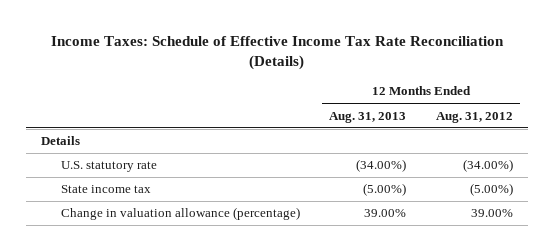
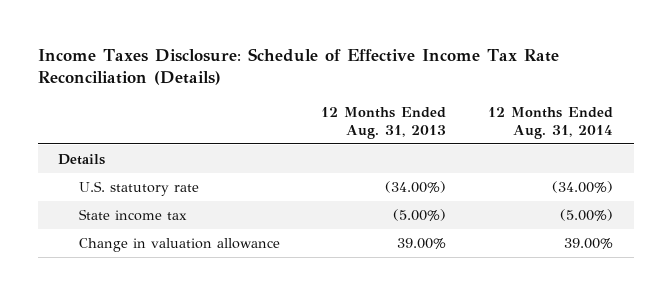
- Income Taxes: Schedule of Effective Income Tax Rate Reconciliation (Details)
+ Income Taxes Disclosure: Schedule of Effective Income Tax Rate Reconciliation (Details)
- | 12 Months Ended Aug. 31, 2013 | 12 Months Ended Aug. 31, 2012
+ | 12 Months Ended Aug. 31, 2013 | 12 Months Ended Aug. 31, 2014
- Change in valuation allowance (percentage) | 39.00% | 39.00%
+ Change in valuation allowance | 39.00% | 39.00%

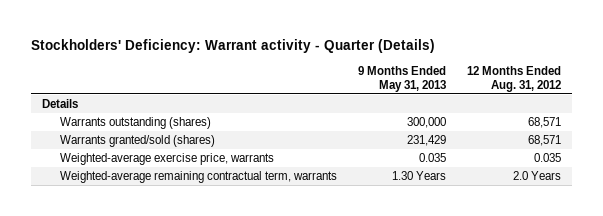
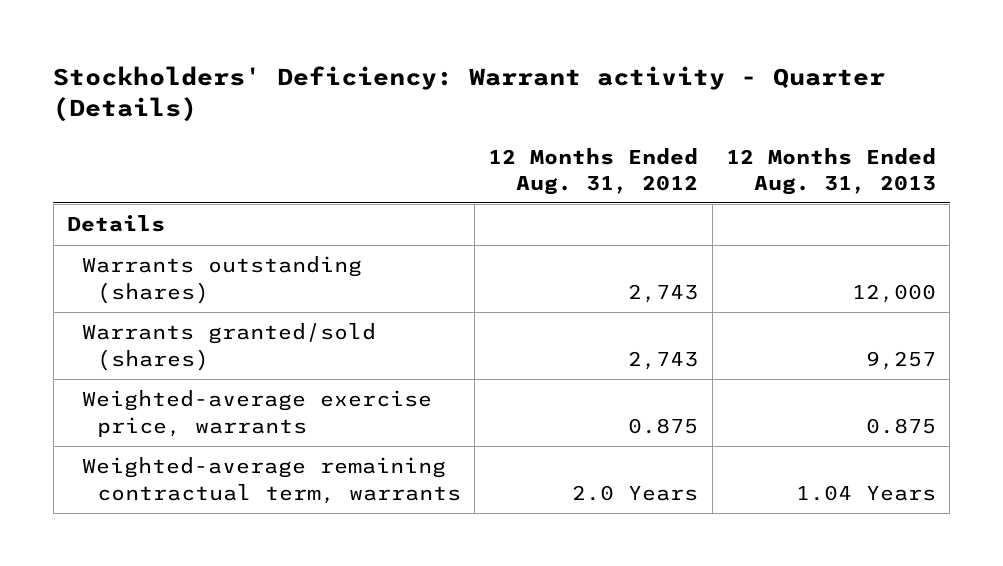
- | 9 Months Ended May 31, 2013 | 12 Months Ended Aug. 31, 2012
+ | 12 Months Ended Aug. 31, 2012 | 12 Months Ended Aug. 31, 2013
- Warrants outstanding (shares) | 300,000 | 68,571
- Warrants granted/sold (shares) | 231,429 | 68,571
- Weighted-average exercise price, warrants | 0.035 | 0.035
+ Warrants outstanding (shares) | 2,743 | 12,000
+ Warrants granted/sold (shares) | 2,743 | 9,257
+ Weighted-average exercise price, warrants | 0.875 | 0.875

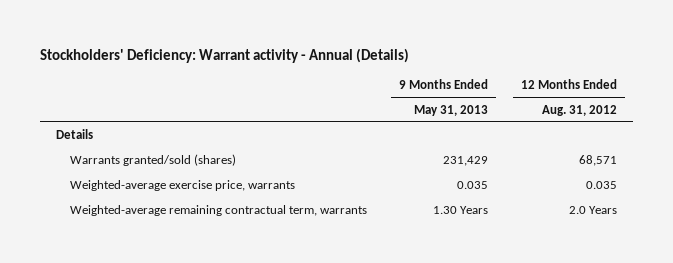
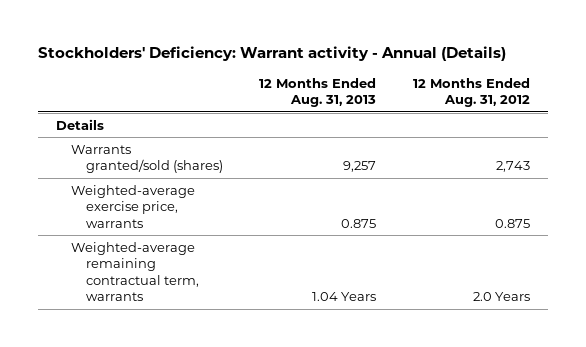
- | 9 Months Ended May 31, 2013 | 12 Months Ended Aug. 31, 2012
+ | 12 Months Ended Aug. 31, 2013 | 12 Months Ended Aug. 31, 2012
- Warrants granted/sold (shares) | 231,429 | 68,571
- Weighted-average exercise price, warrants | 0.035 | 0.035
+ Warrants granted/sold (shares) | 9,257 | 2,743
+ Weighted-average exercise price, warrants | 0.875 | 0.875

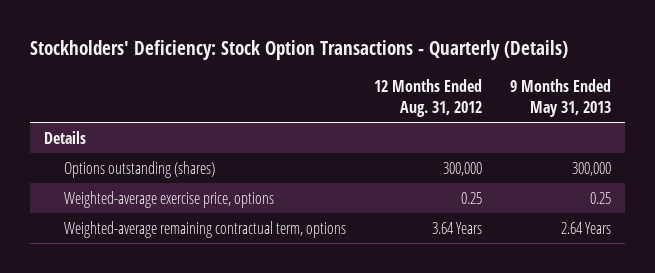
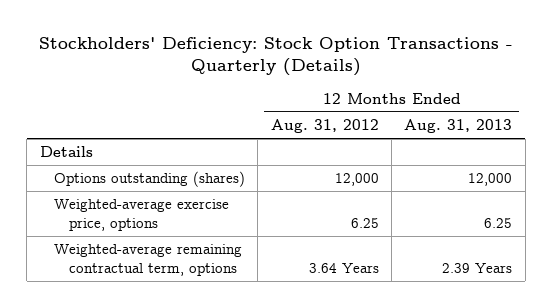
- | 12 Months Ended Aug. 31, 2012 | 9 Months Ended May 31, 2013
+ | 12 Months Ended Aug. 31, 2012 | 12 Months Ended Aug. 31, 2013
- Options outstanding (shares) | 300,000 | 300,000
- Weighted-average exercise price, options | 0.25 | 0.25
+ Options outstanding (shares) | 12,000 | 12,000
+ Weighted-average exercise price, options | 6.25 | 6.25

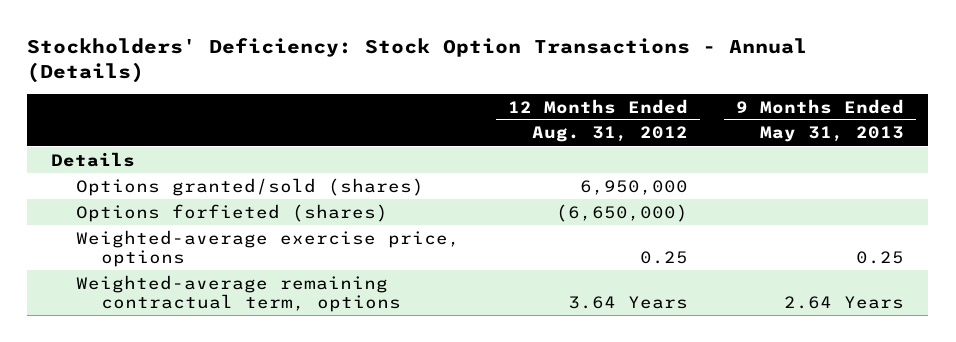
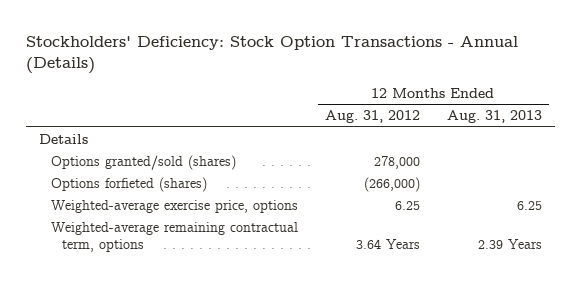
- | 12 Months Ended Aug. 31, 2012 | 9 Months Ended May 31, 2013
+ | 12 Months Ended Aug. 31, 2012 | 12 Months Ended Aug. 31, 2013
- Options granted/sold (shares) | 6,950,000 |
- Options forfieted (shares) | (6,650,000) |
- Weighted-average exercise price, options | 0.25 | 0.25
+ Options granted/sold (shares) | 278,000 |
+ Options forfieted (shares) | (266,000) |
+ Weighted-average exercise price, options | 6.25 | 6.25

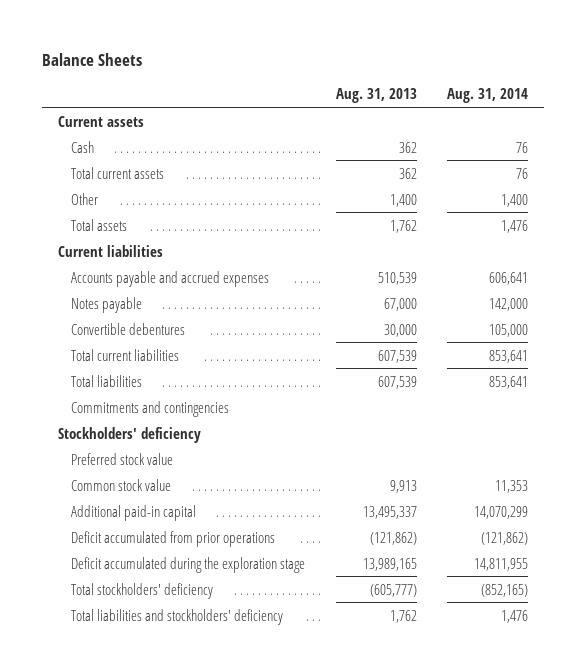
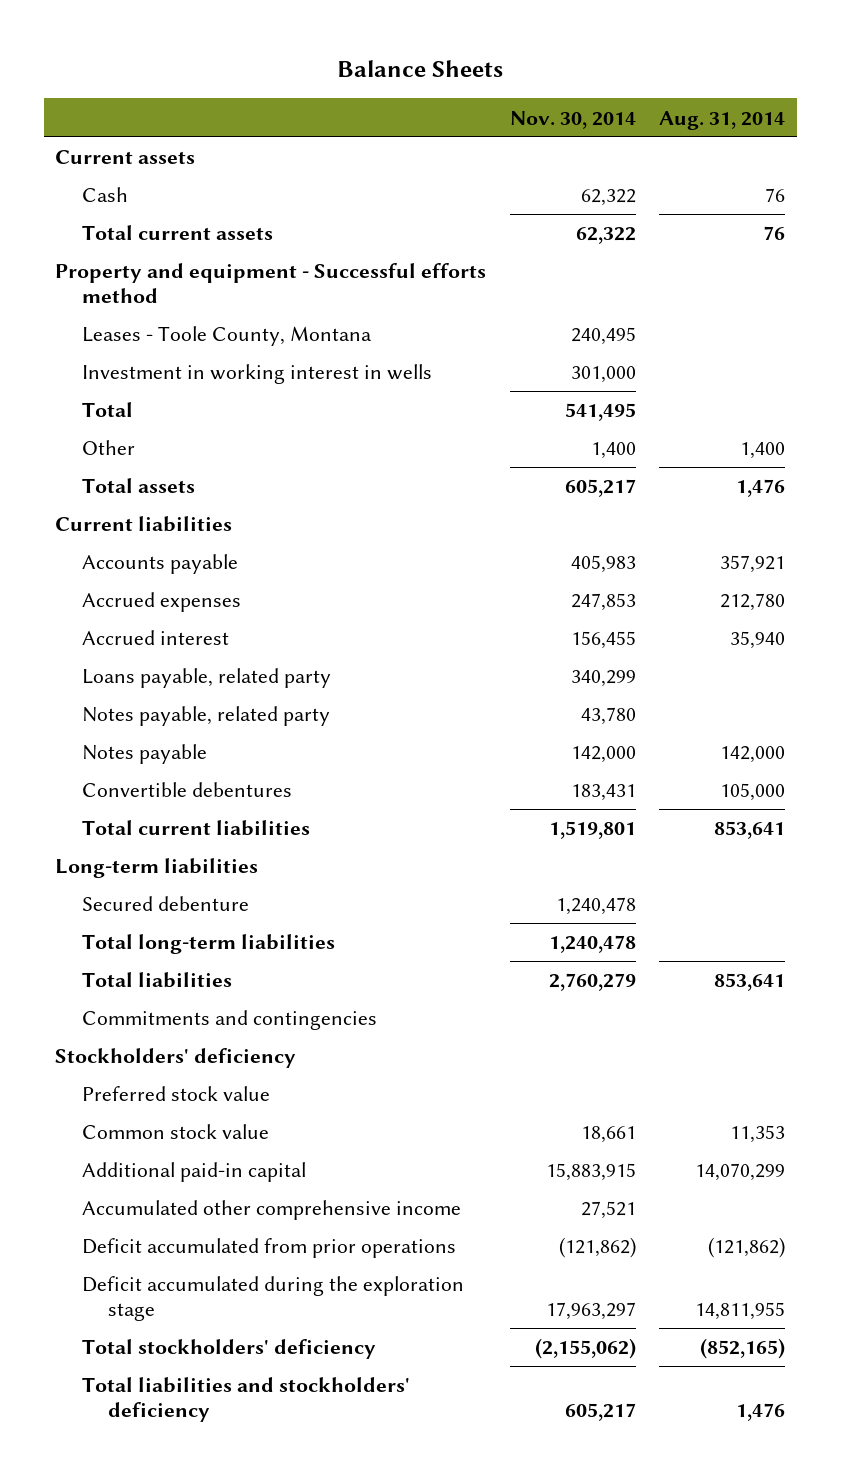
- | Aug. 31, 2013 | Aug. 31, 2014
+ | Nov. 30, 2014 | Aug. 31, 2014
+ Property and equipment - Successful efforts method
+ Leases - Toole County, Montana | 240,495 |
+ Investment in working interest in wells | 301,000 |
+ Total | 541,495 |
- Accounts payable and accrued expenses | 510,539 | 606,641
+ Accounts payable | 405,983 | 357,921
+ Accrued expenses | 247,853 | 212,780
+ Accrued interest | 156,455 | 35,940
+ Loans payable, related party | 340,299 |
+ Notes payable, related party | 43,780 |
+ Long-term liabilities
+ Secured debenture | 1,240,478 |
+ Total long-term liabilities | 1,240,478 |
+ Accumulated other comprehensive income | 27,521 |

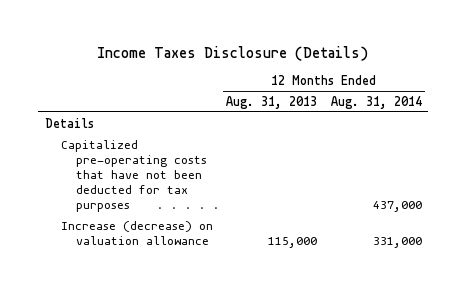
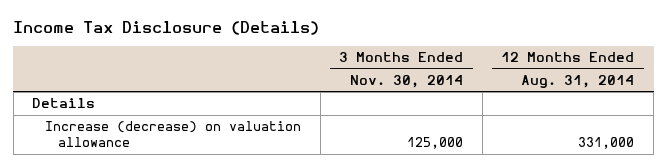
- Income Taxes Disclosure (Details)
+ Income Tax Disclosure (Details)
- | 12 Months Ended Aug. 31, 2013 | 12 Months Ended Aug. 31, 2014
+ | 3 Months Ended Nov. 30, 2014 | 12 Months Ended Aug. 31, 2014
- Capitalized pre-operating costs that have not been deducted for tax purposes | | 437,000

